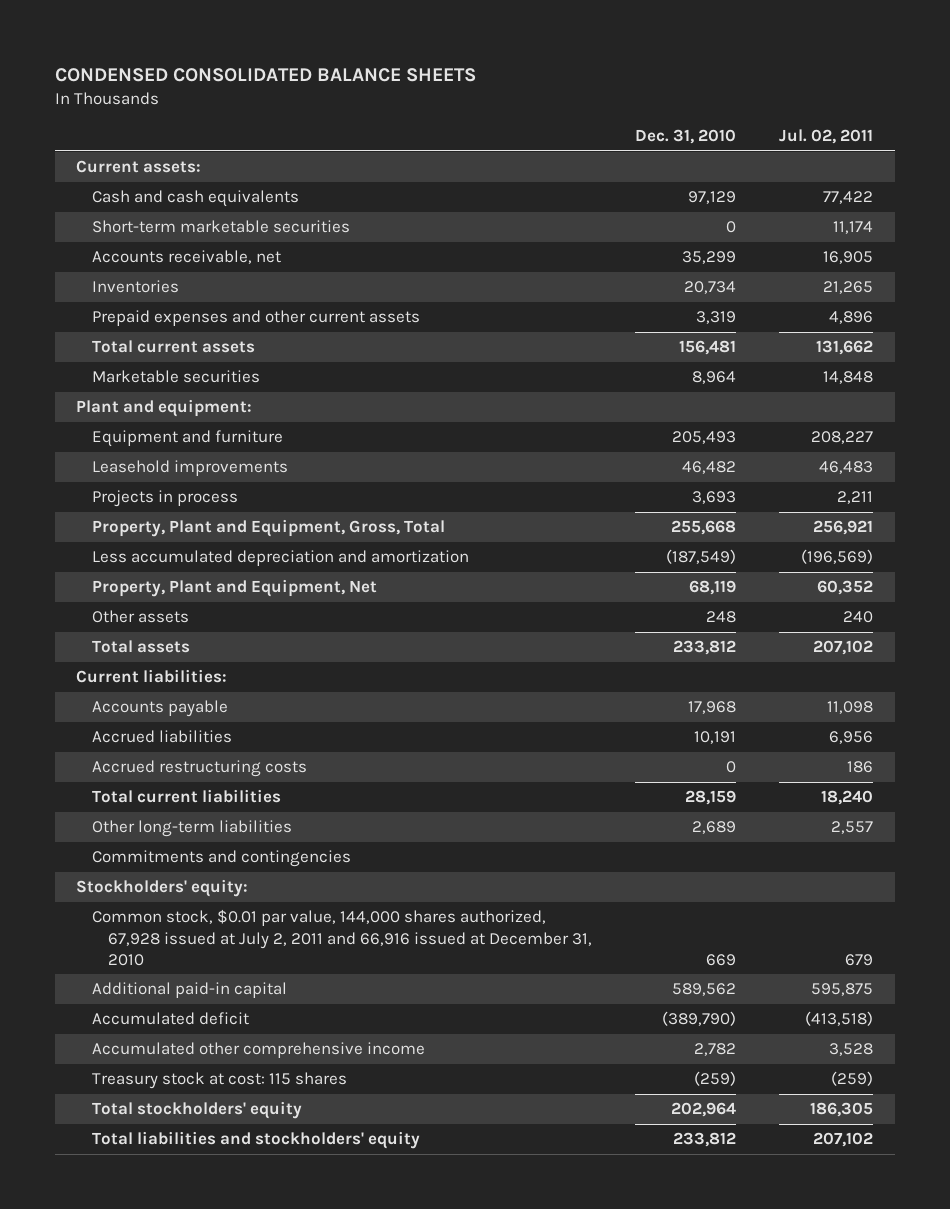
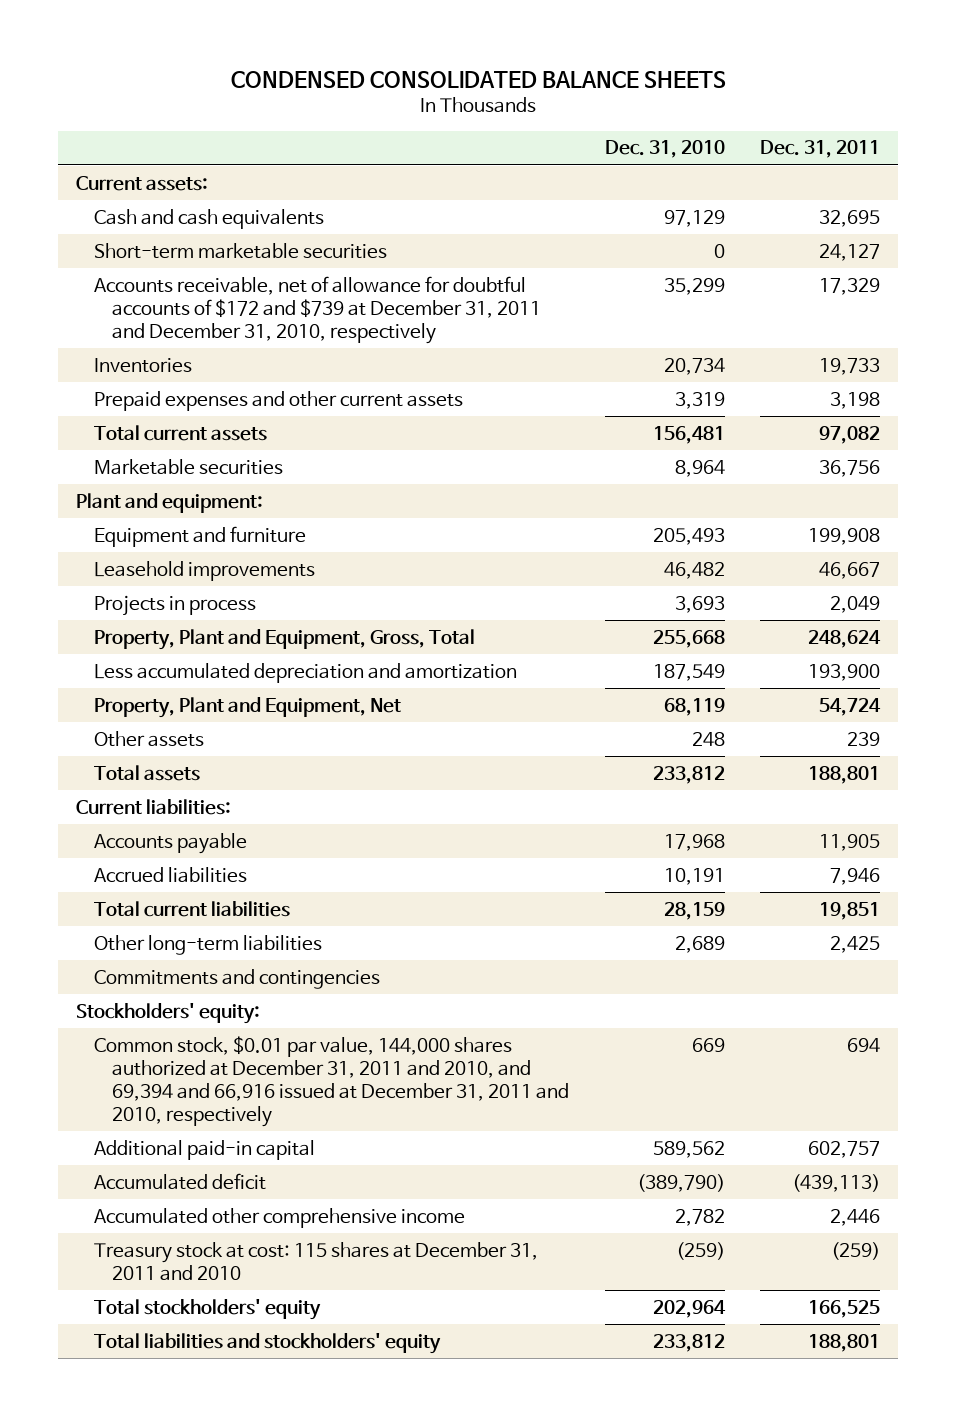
- | Dec. 31, 2010 | Jul. 02, 2011
+ | Dec. 31, 2010 | Dec. 31, 2011
- Accounts receivable, net | 35,299 | 16,905
+ Accounts receivable, net of allowance for doubtful accounts of $172 and $739 at December 31, 2011 and December 31, 2010, respectively | 35,299 | 17,329
- Less accumulated depreciation and amortization | (187,549) | (196,569)
+ Less accumulated depreciation and amortization | 187,549 | 193,900
- Accrued restructuring costs | 0 | 186
- Common stock, $0.01 par value, 144,000 shares authorized, 67,928 issued at July 2, 2011 and 66,916 issued at December 31, 2010 | 669 | 679
+ Common stock, $0.01 par value, 144,000 shares authorized at December 31, 2011 and 2010, and 69,394 and 66,916 issued at December 31, 2011 and 2010, respectively | 669 | 694
- Treasury stock at cost: 115 shares | (259) | (259)
+ Treasury stock at cost: 115 shares at December 31, 2011 and 2010 | (259) | (259)

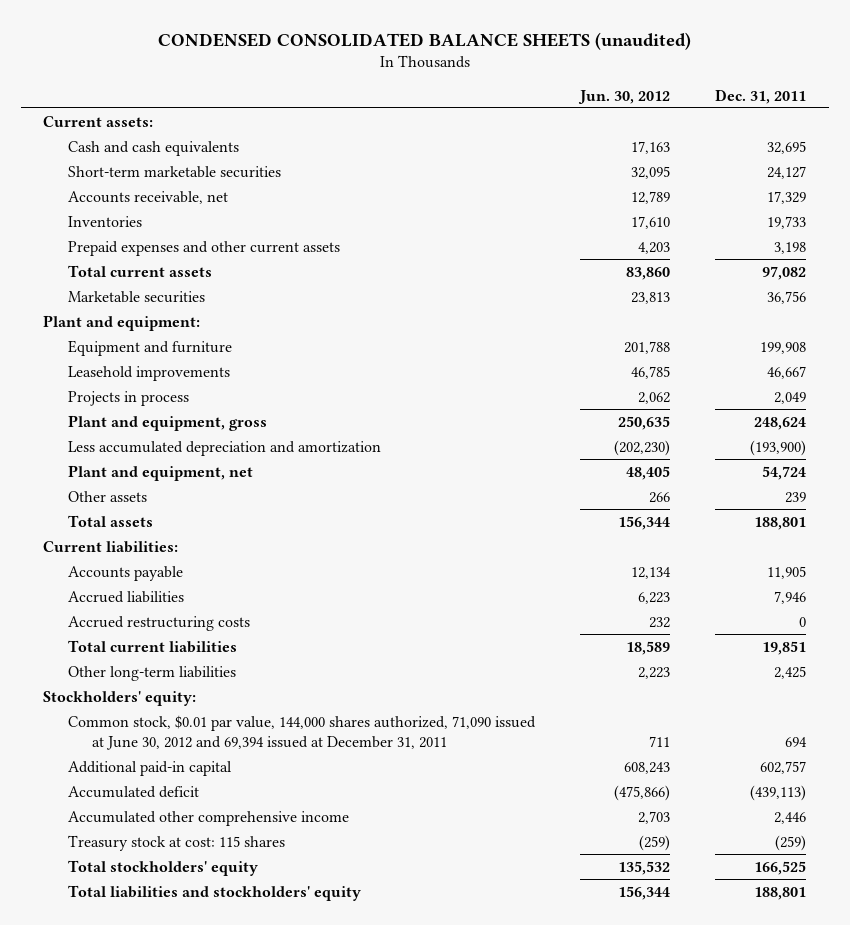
- CONDENSED CONSOLIDATED BALANCE SHEETS
+ CONDENSED CONSOLIDATED BALANCE SHEETS (unaudited)
- | Dec. 31, 2010 | Dec. 31, 2011
+ | Jun. 30, 2012 | Dec. 31, 2011
- Accounts receivable, net of allowance for doubtful accounts of $172 and $739 at December 31, 2011 and December 31, 2010, respectively | 35,299 | 17,329
+ Accounts receivable, net | 12,789 | 17,329
- Property, Plant and Equipment, Gross, Total | 255,668 | 248,624
- Less accumulated depreciation and amortization | 187,549 | 193,900
- Property, Plant and Equipment, Net | 68,119 | 54,724
+ Plant and equipment, gross | 250,635 | 248,624
+ Less accumulated depreciation and amortization | (202,230) | (193,900)
+ Plant and equipment, net | 48,405 | 54,724
+ Accrued restructuring costs | 232 | 0
- Commitments and contingencies
- Common stock, $0.01 par value, 144,000 shares authorized at December 31, 2011 and 2010, and 69,394 and 66,916 issued at December 31, 2011 and 2010, respectively | 669 | 694
+ Common stock, $0.01 par value, 144,000 shares authorized, 71,090 issued at June 30, 2012 and 69,394 issued at December 31, 2011 | 711 | 694
- Treasury stock at cost: 115 shares at December 31, 2011 and 2010 | (259) | (259)
+ Treasury stock at cost: 115 shares | (259) | (259)

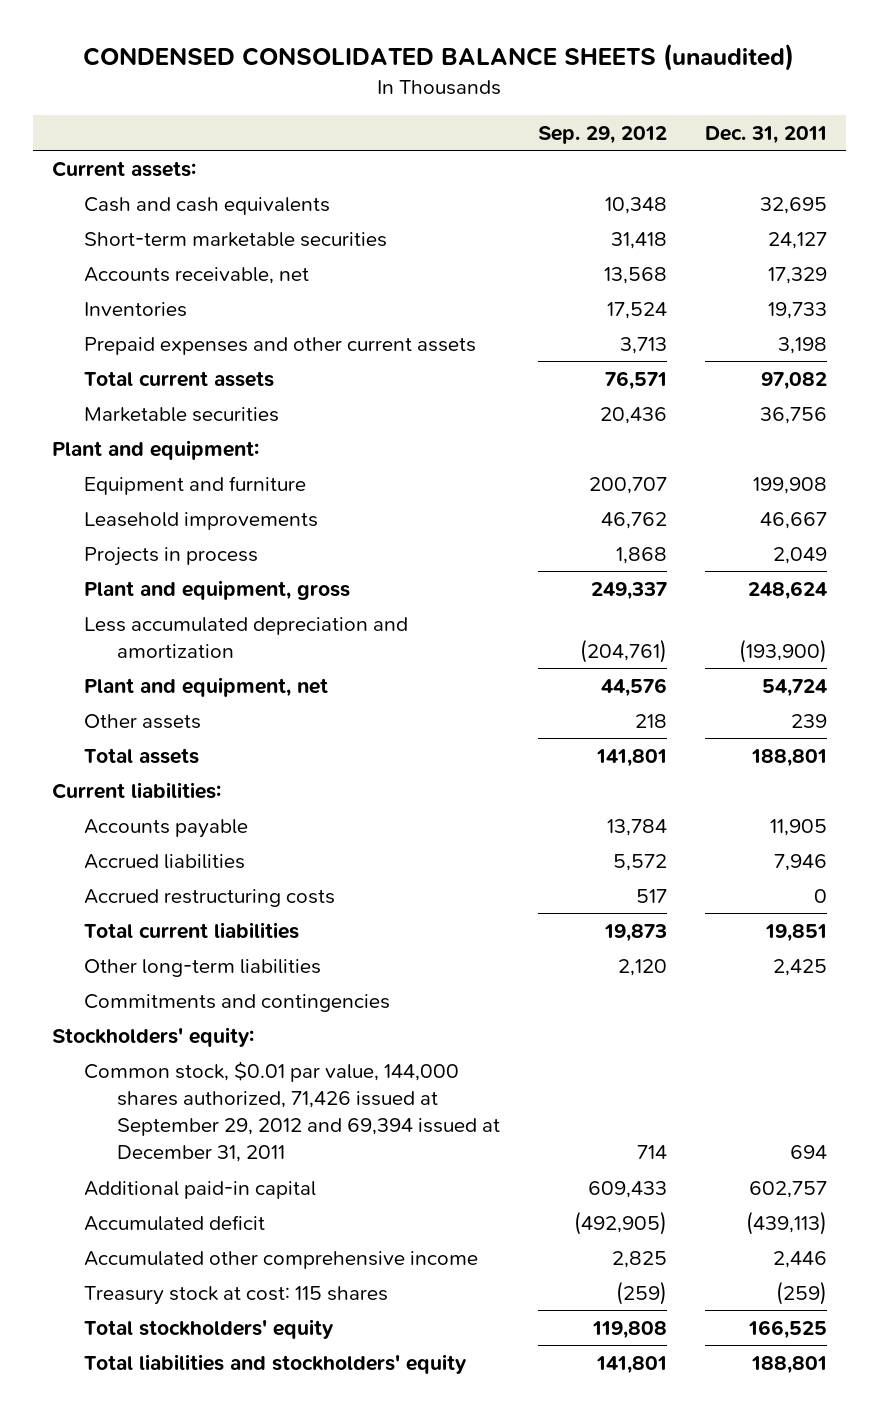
- | Jun. 30, 2012 | Dec. 31, 2011
+ | Sep. 29, 2012 | Dec. 31, 2011
+ Commitments and contingencies
- Common stock, $0.01 par value, 144,000 shares authorized, 71,090 issued at June 30, 2012 and 69,394 issued at December 31, 2011 | 711 | 694
+ Common stock, $0.01 par value, 144,000 shares authorized, 71,426 issued at September 29, 2012 and 69,394 issued at December 31, 2011 | 714 | 694

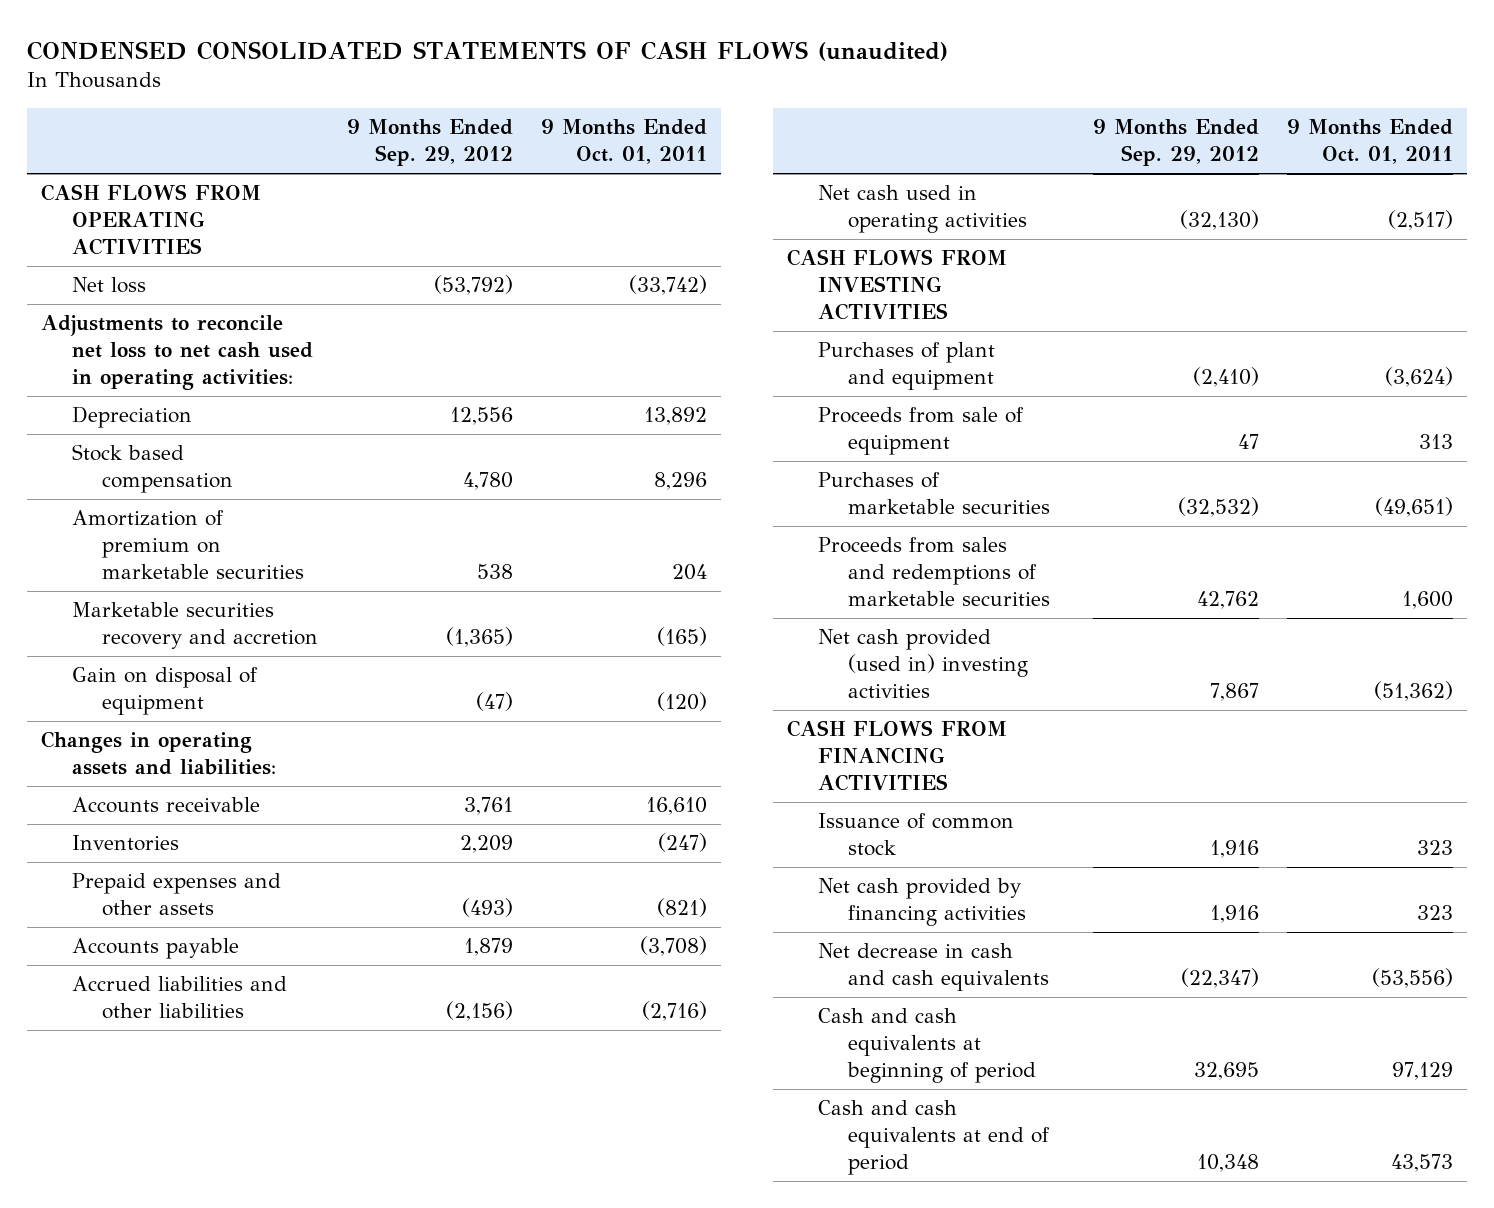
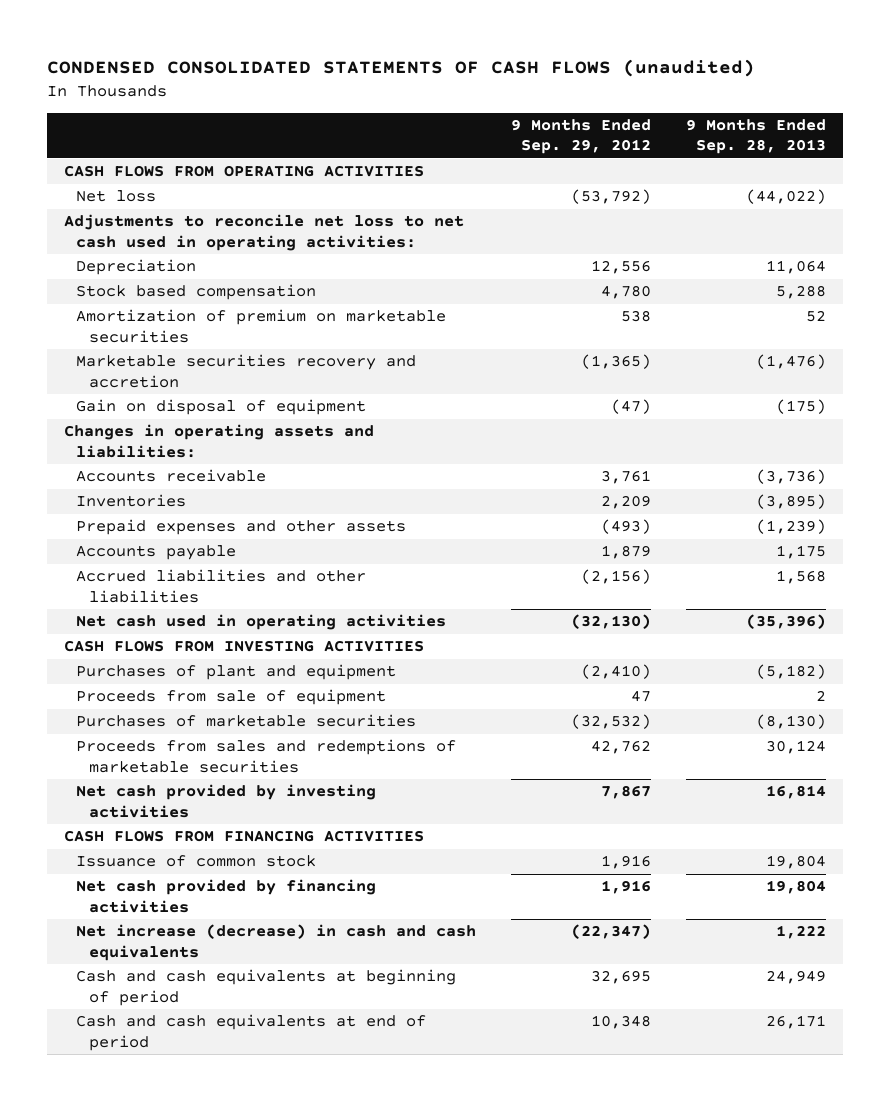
- | 9 Months Ended Sep. 29, 2012 | 9 Months Ended Oct. 01, 2011
+ | 9 Months Ended Sep. 29, 2012 | 9 Months Ended Sep. 28, 2013
- Net cash provided (used in) investing activities | 7,867 | (51,362)
+ Net cash provided by investing activities | 7,867 | 16,814
- Net decrease in cash and cash equivalents | (22,347) | (53,556)
+ Net increase (decrease) in cash and cash equivalents | (22,347) | 1,222

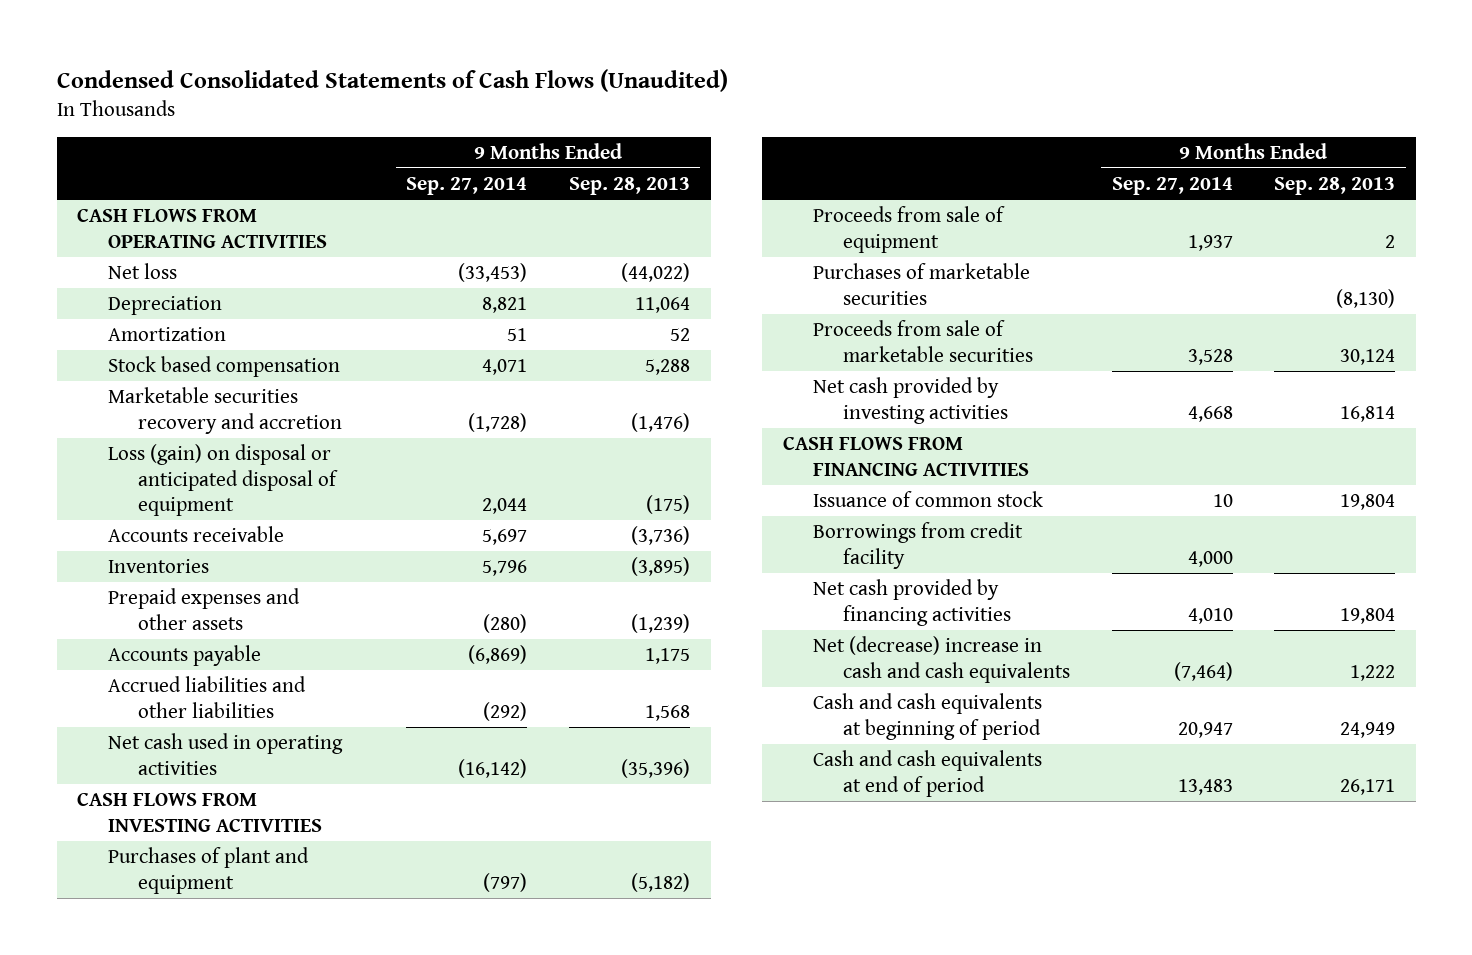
- CONDENSED CONSOLIDATED STATEMENTS OF CASH FLOWS (unaudited)
+ Condensed Consolidated Statements of Cash Flows (Unaudited)
- | 9 Months Ended Sep. 29, 2012 | 9 Months Ended Sep. 28, 2013
+ | 9 Months Ended Sep. 27, 2014 | 9 Months Ended Sep. 28, 2013
- Adjustments to reconcile net loss to net cash used in operating activities:
+ Amortization | 51 | 52
- Amortization of premium on marketable securities | 538 | 52
- Gain on disposal of equipment | (47) | (175)
- Changes in operating assets and liabilities:
+ Loss (gain) on disposal or anticipated disposal of equipment | 2,044 | (175)
- Proceeds from sales and redemptions of marketable securities | 42,762 | 30,124
+ Proceeds from sale of marketable securities | 3,528 | 30,124
+ Borrowings from credit facility | 4,000 |
- Net increase (decrease) in cash and cash equivalents | (22,347) | 1,222
+ Net (decrease) increase in cash and cash equivalents | (7,464) | 1,222

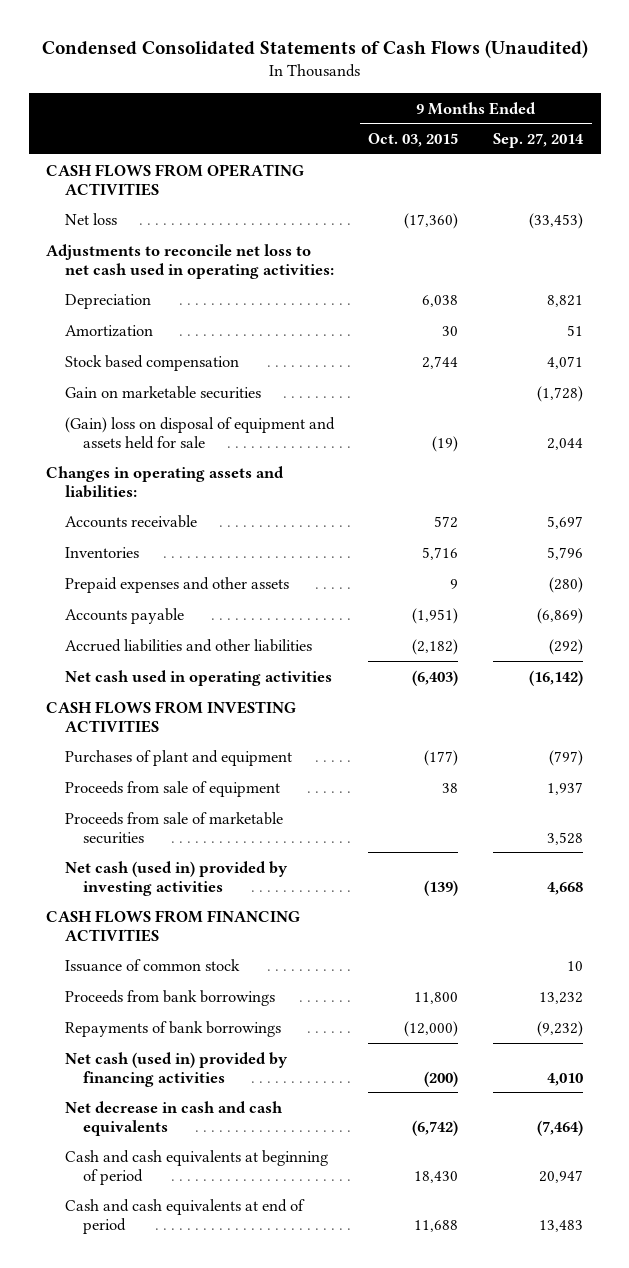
- | 9 Months Ended Sep. 27, 2014 | 9 Months Ended Sep. 28, 2013
+ | 9 Months Ended Oct. 03, 2015 | 9 Months Ended Sep. 27, 2014
+ Adjustments to reconcile net loss to net cash used in operating activities:
- Marketable securities recovery and accretion | (1,728) | (1,476)
- Loss (gain) on disposal or anticipated disposal of equipment | 2,044 | (175)
+ Gain on marketable securities | | (1,728)
+ (Gain) loss on disposal of equipment and assets held for sale | (19) | 2,044
+ Changes in operating assets and liabilities:
- Purchases of marketable securities | | (8,130)
- Net cash provided by investing activities | 4,668 | 16,814
+ Net cash (used in) provided by investing activities | (139) | 4,668
- Borrowings from credit facility | 4,000 |
- Net cash provided by financing activities | 4,010 | 19,804
- Net (decrease) increase in cash and cash equivalents | (7,464) | 1,222
+ Proceeds from bank borrowings | 11,800 | 13,232
+ Repayments of bank borrowings | (12,000) | (9,232)
+ Net cash (used in) provided by financing activities | (200) | 4,010
+ Net decrease in cash and cash equivalents | (6,742) | (7,464)

